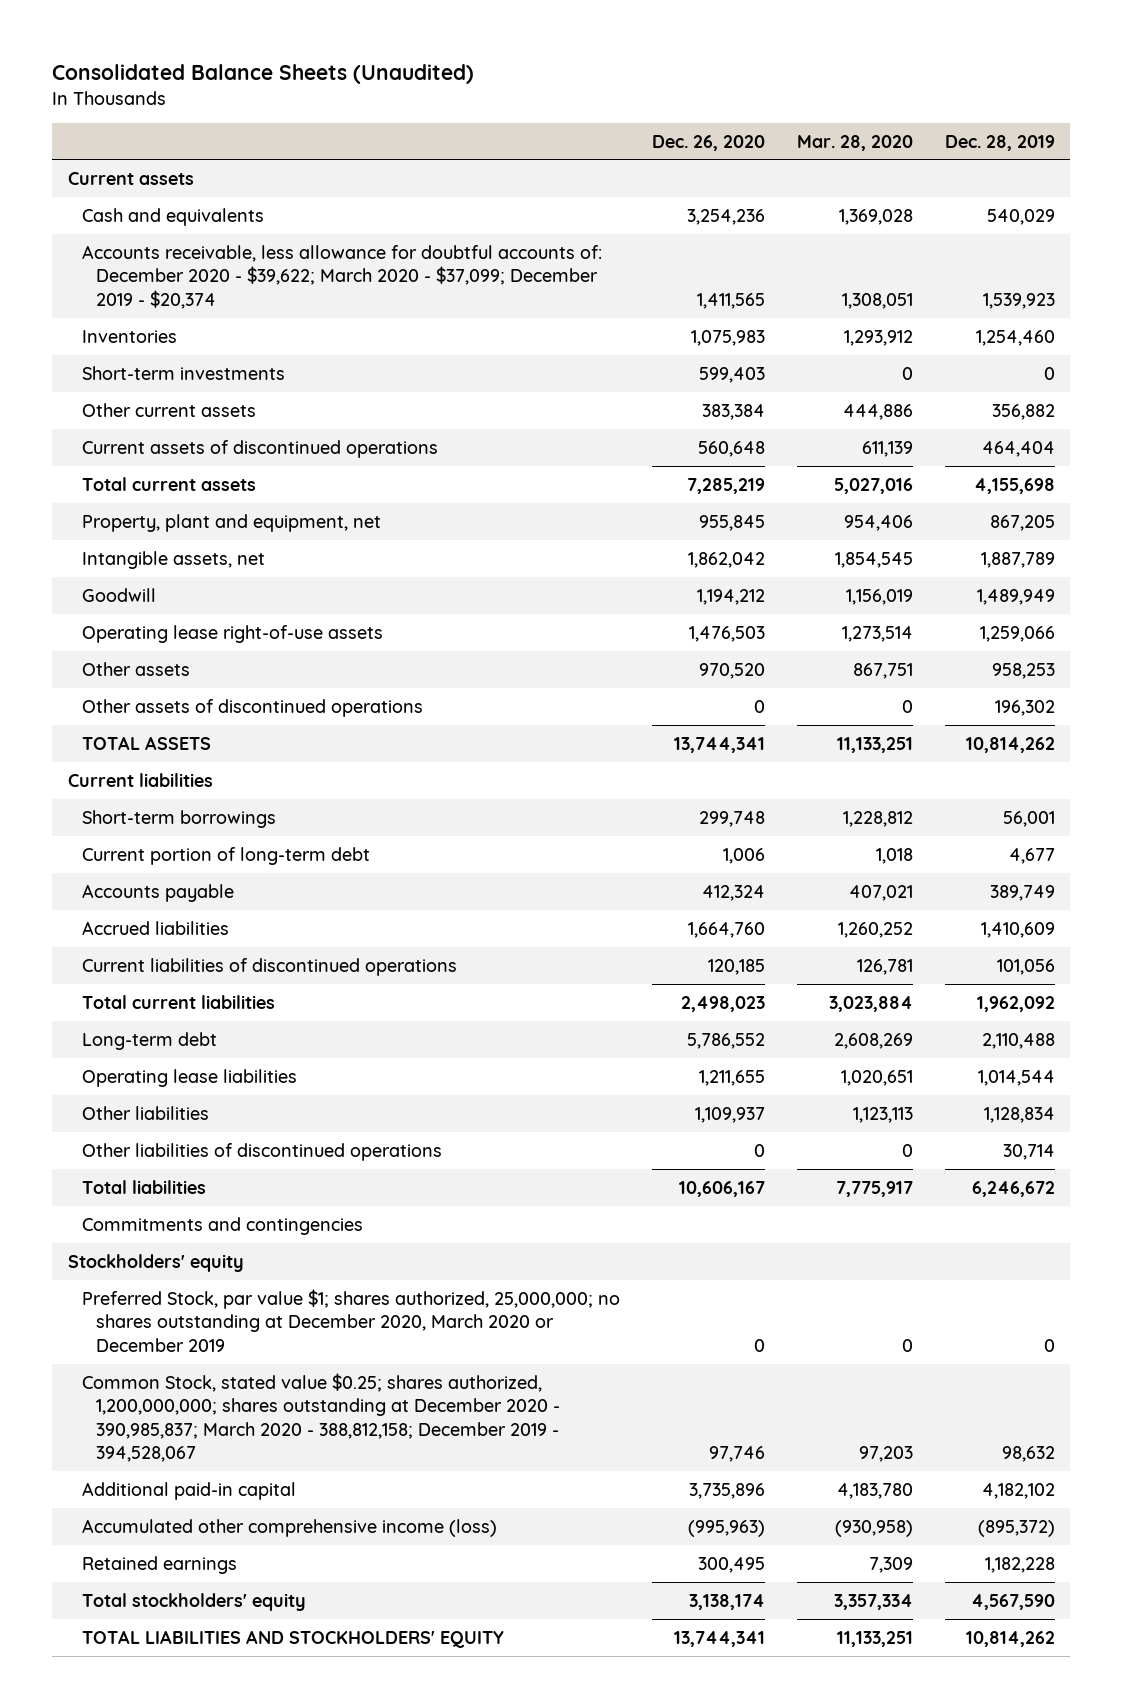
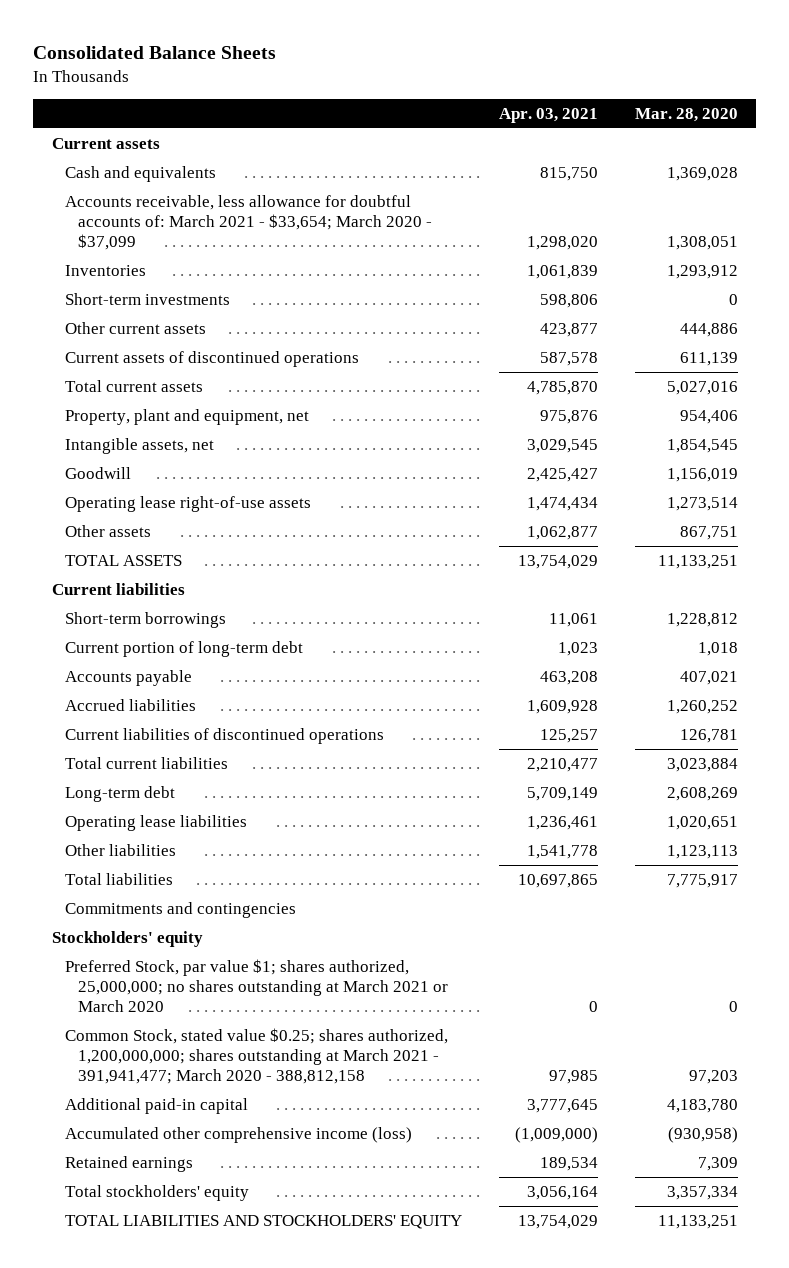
- Consolidated Balance Sheets (Unaudited)
+ Consolidated Balance Sheets
- | Dec. 26, 2020 | Mar. 28, 2020 | Dec. 28, 2019
+ | Apr. 03, 2021 | Mar. 28, 2020
- Accounts receivable, less allowance for doubtful accounts of: December 2020 - $39,622; March 2020 - $37,099; December 2019 - $20,374 | 1,411,565 | 1,308,051 | 1,539,923
+ Accounts receivable, less allowance for doubtful accounts of: March 2021 - $33,654; March 2020 - $37,099 | 1,298,020 | 1,308,051
- Other assets of discontinued operations | 0 | 0 | 196,302
- Other liabilities of discontinued operations | 0 | 0 | 30,714
- Preferred Stock, par value $1; shares authorized, 25,000,000; no shares outstanding at December 2020, March 2020 or December 2019 | 0 | 0 | 0
- Common Stock, stated value $0.25; shares authorized, 1,200,000,000; shares outstanding at December 2020 - 390,985,837; March 2020 - 388,812,158; December 2019 - 394,528,067 | 97,746 | 97,203 | 98,632
+ Preferred Stock, par value $1; shares authorized, 25,000,000; no shares outstanding at March 2021 or March 2020 | 0 | 0
+ Common Stock, stated value $0.25; shares authorized, 1,200,000,000; shares outstanding at March 2021 - 391,941,477; March 2020 - 388,812,158 | 97,985 | 97,203

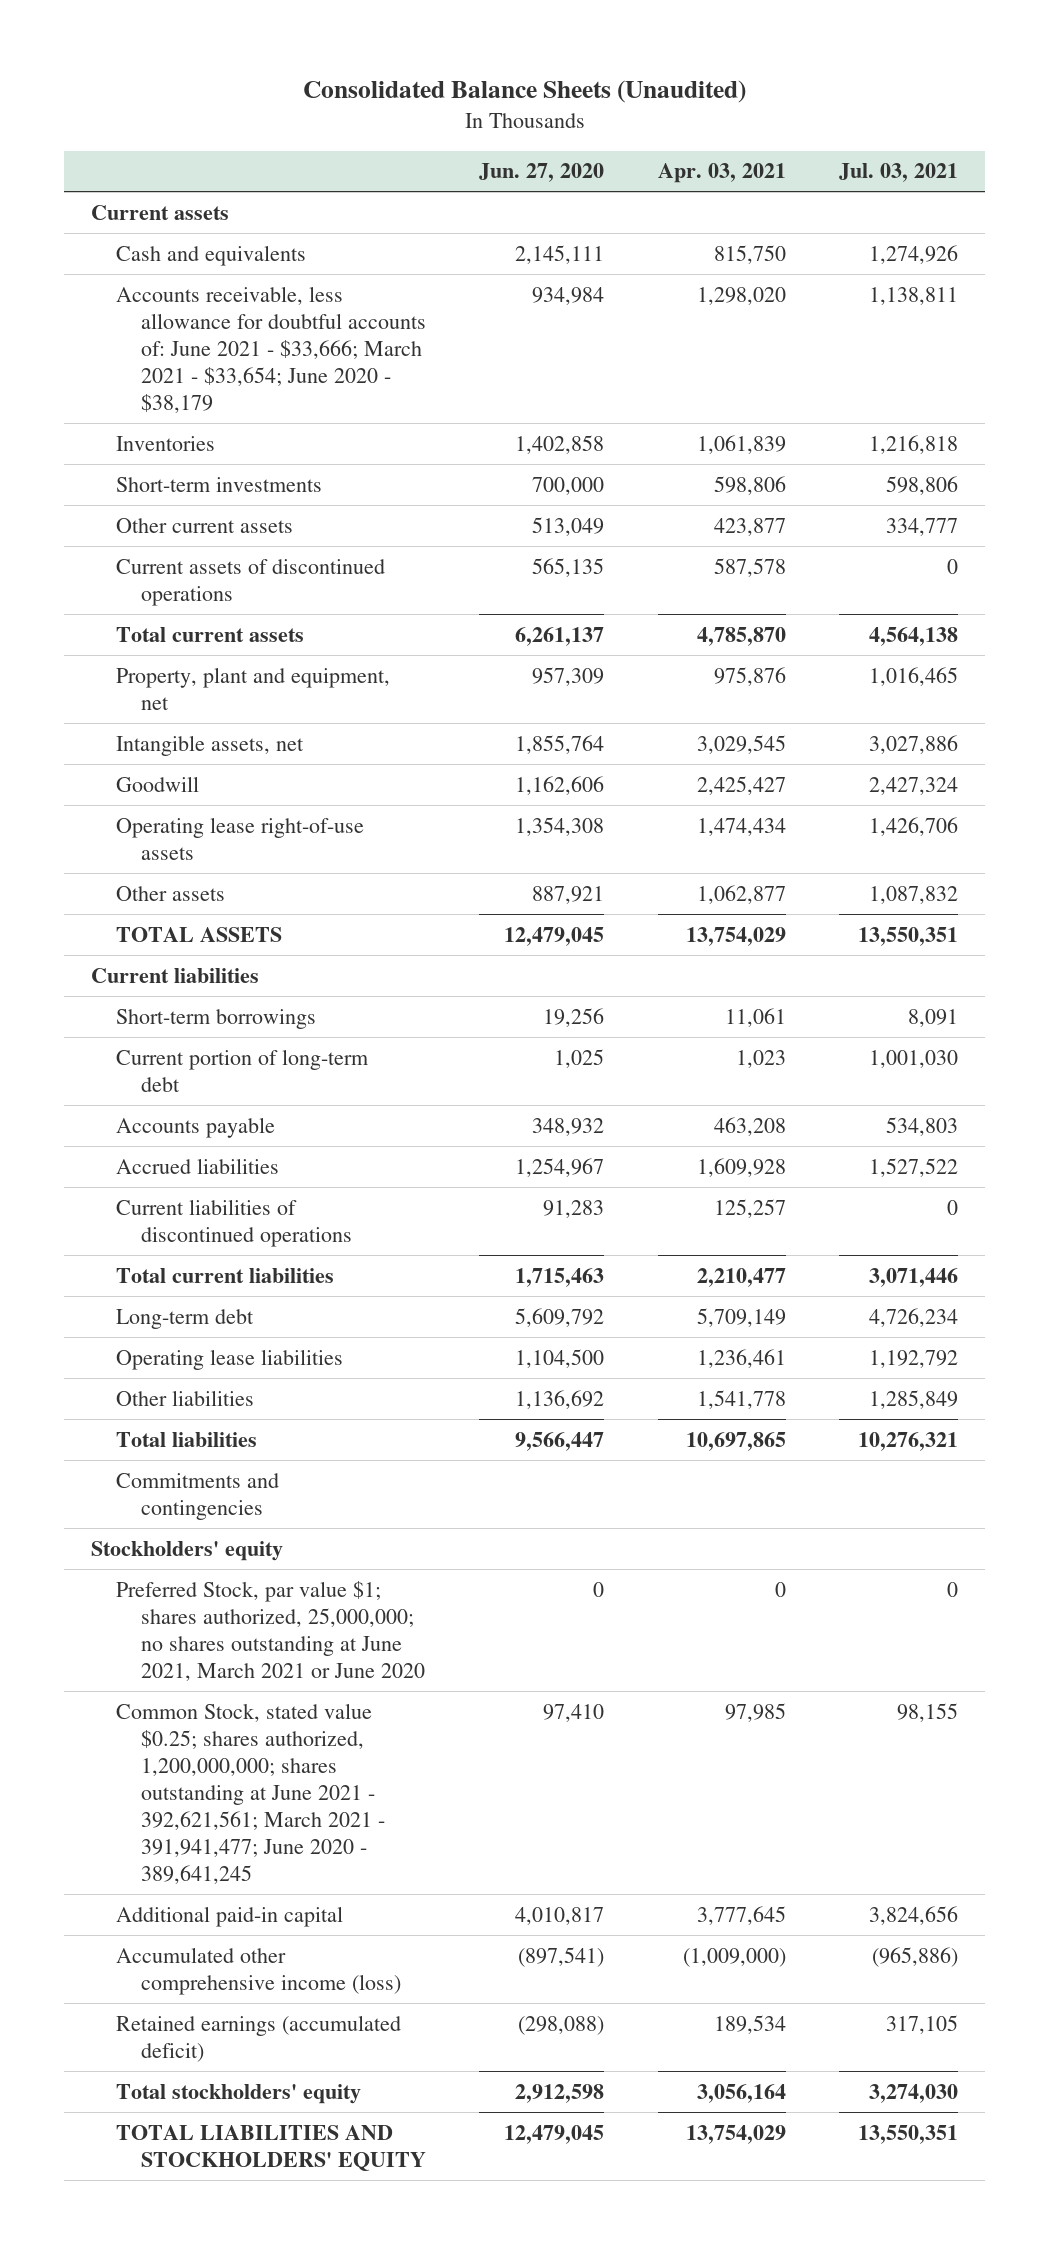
- Consolidated Balance Sheets
+ Consolidated Balance Sheets (Unaudited)
- | Apr. 03, 2021 | Mar. 28, 2020
+ | Jun. 27, 2020 | Apr. 03, 2021 | Jul. 03, 2021
- Accounts receivable, less allowance for doubtful accounts of: March 2021 - $33,654; March 2020 - $37,099 | 1,298,020 | 1,308,051
+ Accounts receivable, less allowance for doubtful accounts of: June 2021 - $33,666; March 2021 - $33,654; June 2020 - $38,179 | 934,984 | 1,298,020 | 1,138,811
- Preferred Stock, par value $1; shares authorized, 25,000,000; no shares outstanding at March 2021 or March 2020 | 0 | 0
- Common Stock, stated value $0.25; shares authorized, 1,200,000,000; shares outstanding at March 2021 - 391,941,477; March 2020 - 388,812,158 | 97,985 | 97,203
+ Preferred Stock, par value $1; shares authorized, 25,000,000; no shares outstanding at June 2021, March 2021 or June 2020 | 0 | 0 | 0
+ Common Stock, stated value $0.25; shares authorized, 1,200,000,000; shares outstanding at June 2021 - 392,621,561; March 2021 - 391,941,477; June 2020 - 389,641,245 | 97,410 | 97,985 | 98,155
- Retained earnings | 189,534 | 7,309
+ Retained earnings (accumulated deficit) | (298,088) | 189,534 | 317,105

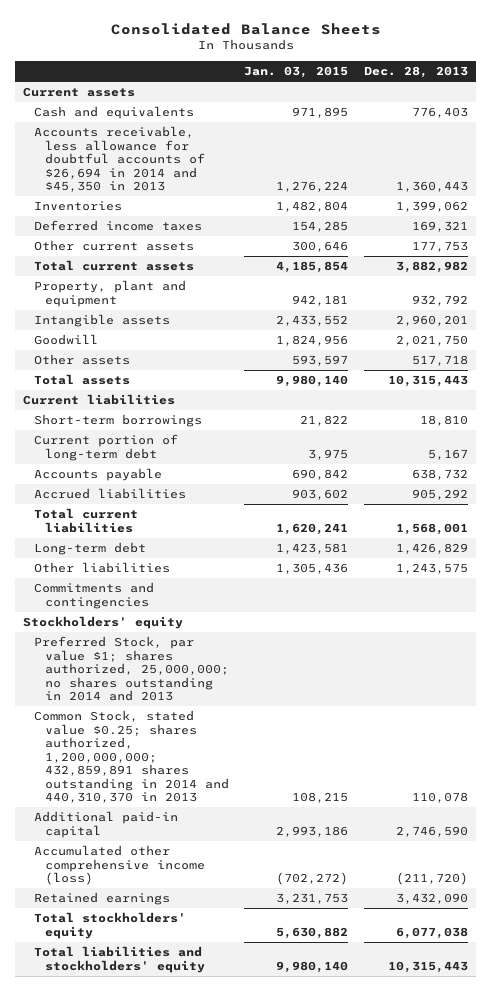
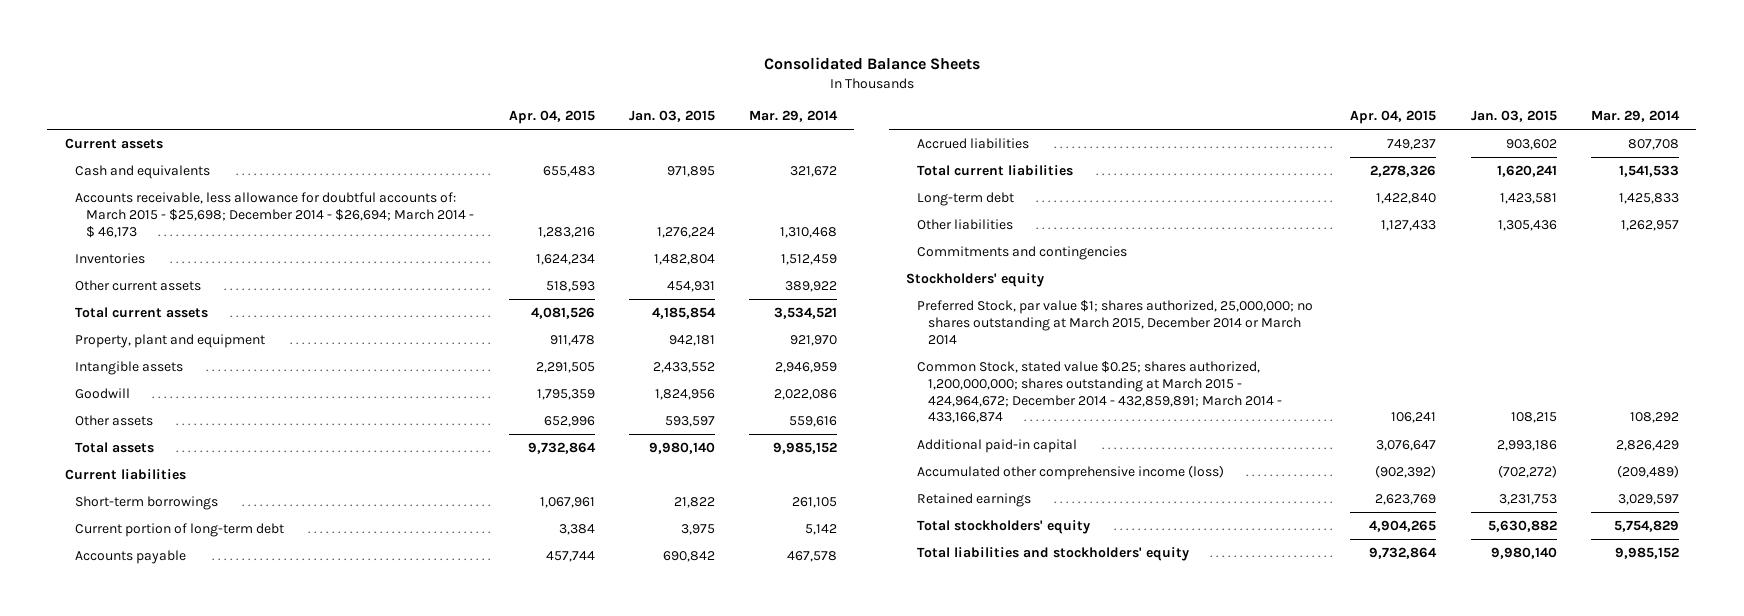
- | Jan. 03, 2015 | Dec. 28, 2013
+ | Apr. 04, 2015 | Jan. 03, 2015 | Mar. 29, 2014
- Accounts receivable, less allowance for doubtful accounts of $26,694 in 2014 and $45,350 in 2013 | 1,276,224 | 1,360,443
+ Accounts receivable, less allowance for doubtful accounts of: March 2015 - $25,698; December 2014 - $26,694; March 2014 - $ 46,173 | 1,283,216 | 1,276,224 | 1,310,468
- Deferred income taxes | 154,285 | 169,321
- Other current assets | 300,646 | 177,753
+ Other current assets | 518,593 | 454,931 | 389,922
- Preferred Stock, par value $1; shares authorized, 25,000,000; no shares outstanding in 2014 and 2013
- Common Stock, stated value $0.25; shares authorized, 1,200,000,000; 432,859,891 shares outstanding in 2014 and 440,310,370 in 2013 | 108,215 | 110,078
+ Preferred Stock, par value $1; shares authorized, 25,000,000; no shares outstanding at March 2015, December 2014 or March 2014
+ Common Stock, stated value $0.25; shares authorized, 1,200,000,000; shares outstanding at March 2015 - 424,964,672; December 2014 - 432,859,891; March 2014 - 433,166,874 | 106,241 | 108,215 | 108,292

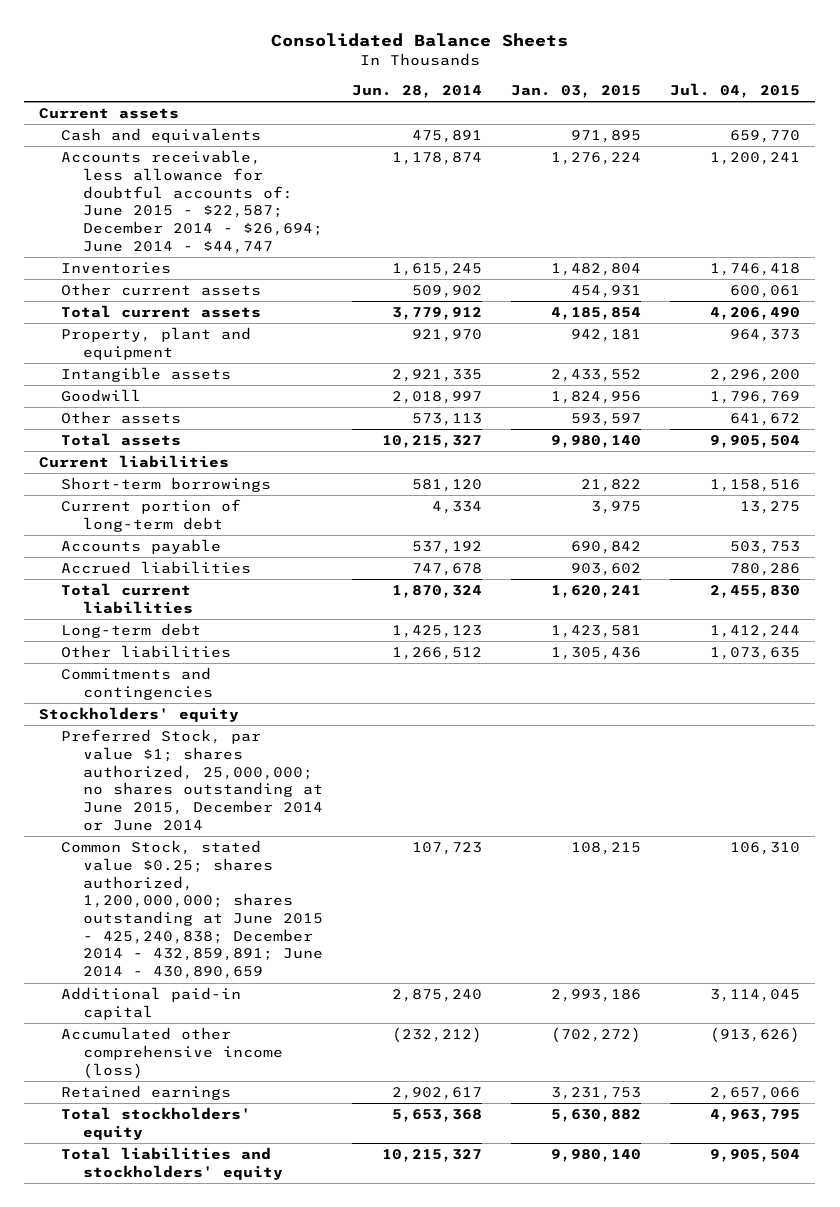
- | Apr. 04, 2015 | Jan. 03, 2015 | Mar. 29, 2014
+ | Jun. 28, 2014 | Jan. 03, 2015 | Jul. 04, 2015
- Accounts receivable, less allowance for doubtful accounts of: March 2015 - $25,698; December 2014 - $26,694; March 2014 - $ 46,173 | 1,283,216 | 1,276,224 | 1,310,468
+ Accounts receivable, less allowance for doubtful accounts of: June 2015 - $22,587; December 2014 - $26,694; June 2014 - $44,747 | 1,178,874 | 1,276,224 | 1,200,241
- Preferred Stock, par value $1; shares authorized, 25,000,000; no shares outstanding at March 2015, December 2014 or March 2014
- Common Stock, stated value $0.25; shares authorized, 1,200,000,000; shares outstanding at March 2015 - 424,964,672; December 2014 - 432,859,891; March 2014 - 433,166,874 | 106,241 | 108,215 | 108,292
+ Preferred Stock, par value $1; shares authorized, 25,000,000; no shares outstanding at June 2015, December 2014 or June 2014
+ Common Stock, stated value $0.25; shares authorized, 1,200,000,000; shares outstanding at June 2015 - 425,240,838; December 2014 - 432,859,891; June 2014 - 430,890,659 | 107,723 | 108,215 | 106,310

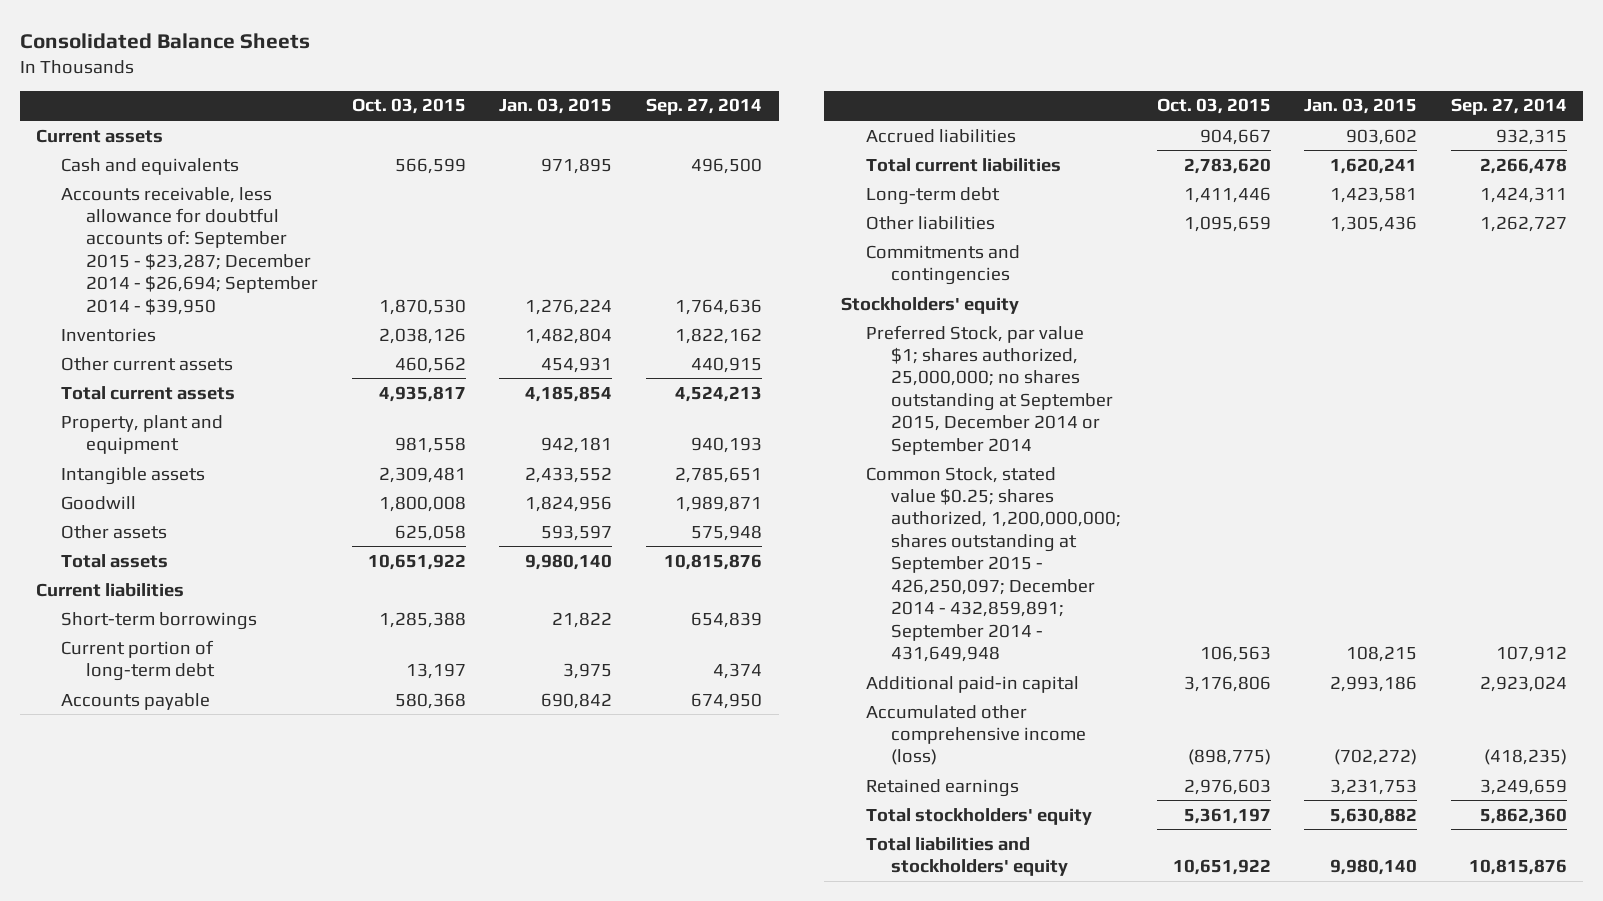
- | Jun. 28, 2014 | Jan. 03, 2015 | Jul. 04, 2015
+ | Oct. 03, 2015 | Jan. 03, 2015 | Sep. 27, 2014
- Accounts receivable, less allowance for doubtful accounts of: June 2015 - $22,587; December 2014 - $26,694; June 2014 - $44,747 | 1,178,874 | 1,276,224 | 1,200,241
+ Accounts receivable, less allowance for doubtful accounts of: September 2015 - $23,287; December 2014 - $26,694; September 2014 - $39,950 | 1,870,530 | 1,276,224 | 1,764,636
- Preferred Stock, par value $1; shares authorized, 25,000,000; no shares outstanding at June 2015, December 2014 or June 2014
- Common Stock, stated value $0.25; shares authorized, 1,200,000,000; shares outstanding at June 2015 - 425,240,838; December 2014 - 432,859,891; June 2014 - 430,890,659 | 107,723 | 108,215 | 106,310
+ Preferred Stock, par value $1; shares authorized, 25,000,000; no shares outstanding at September 2015, December 2014 or September 2014
+ Common Stock, stated value $0.25; shares authorized, 1,200,000,000; shares outstanding at September 2015 - 426,250,097; December 2014 - 432,859,891; September 2014 - 431,649,948 | 106,563 | 108,215 | 107,912

